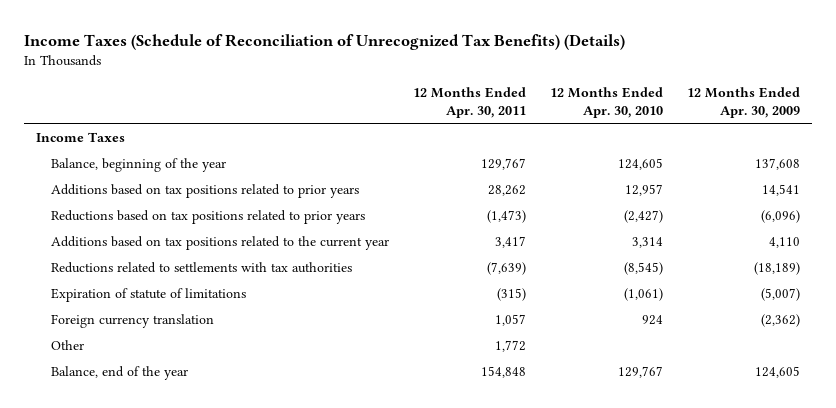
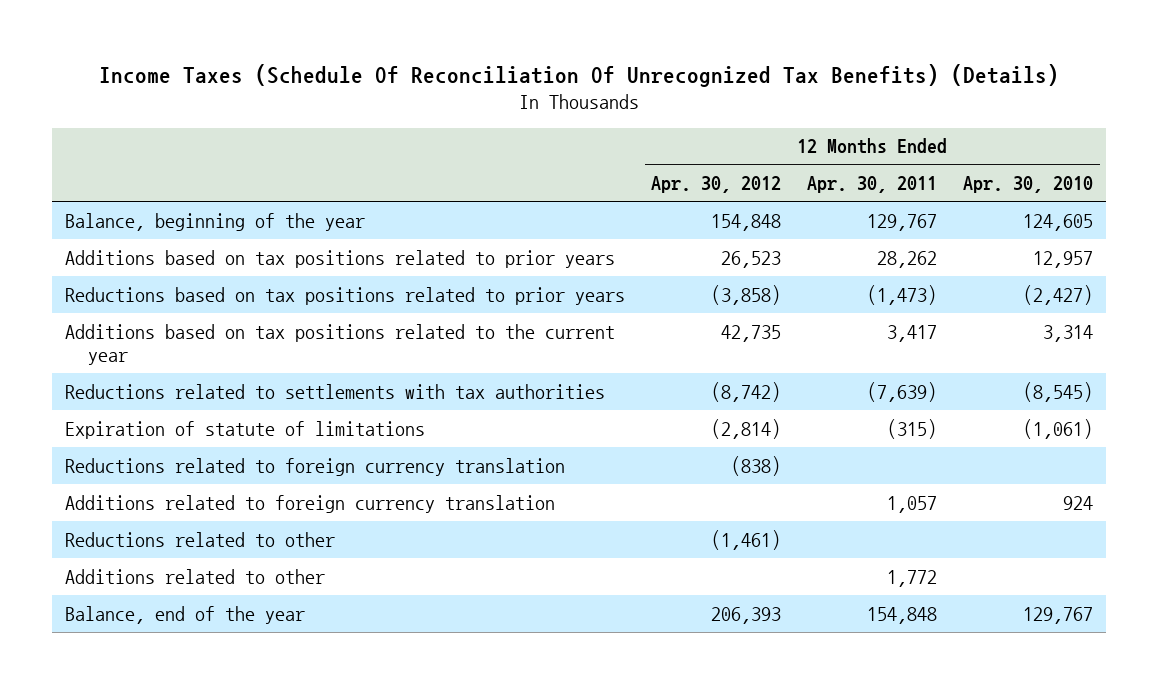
- Income Taxes (Schedule of Reconciliation of Unrecognized Tax Benefits) (Details)
+ Income Taxes (Schedule Of Reconciliation Of Unrecognized Tax Benefits) (Details)
- | 12 Months Ended Apr. 30, 2011 | 12 Months Ended Apr. 30, 2010 | 12 Months Ended Apr. 30, 2009
+ | 12 Months Ended Apr. 30, 2012 | 12 Months Ended Apr. 30, 2011 | 12 Months Ended Apr. 30, 2010
- Income Taxes
- Foreign currency translation | 1,057 | 924 | (2,362)
- Other | 1,772 | |
+ Reductions related to foreign currency translation | (838) | |
+ Additions related to foreign currency translation | | 1,057 | 924
+ Reductions related to other | (1,461) | |
+ Additions related to other | | 1,772 |

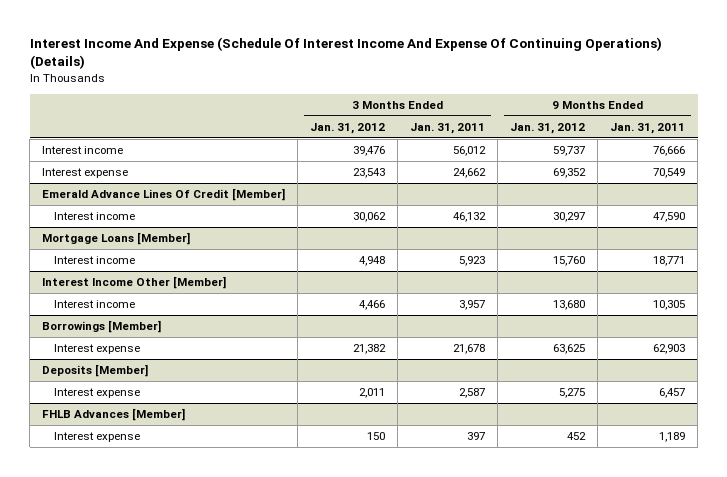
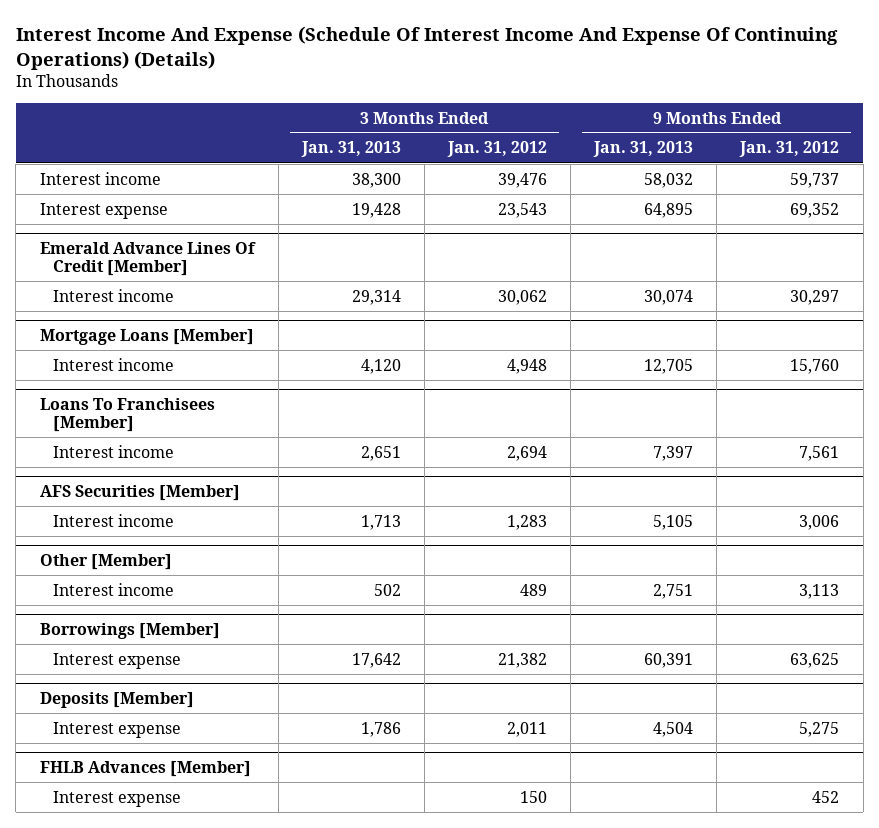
- | 3 Months Ended Jan. 31, 2012 | 3 Months Ended Jan. 31, 2011 | 9 Months Ended Jan. 31, 2012 | 9 Months Ended Jan. 31, 2011
+ | 3 Months Ended Jan. 31, 2013 | 3 Months Ended Jan. 31, 2012 | 9 Months Ended Jan. 31, 2013 | 9 Months Ended Jan. 31, 2012
- Interest Income Other [Member]
- Interest income | 4,466 | 3,957 | 13,680 | 10,305
+ Loans To Franchisees [Member]
+ Interest income | 2,651 | 2,694 | 7,397 | 7,561
+ AFS Securities [Member]
+ Interest income | 1,713 | 1,283 | 5,105 | 3,006
+ Other [Member]
+ Interest income | 502 | 489 | 2,751 | 3,113

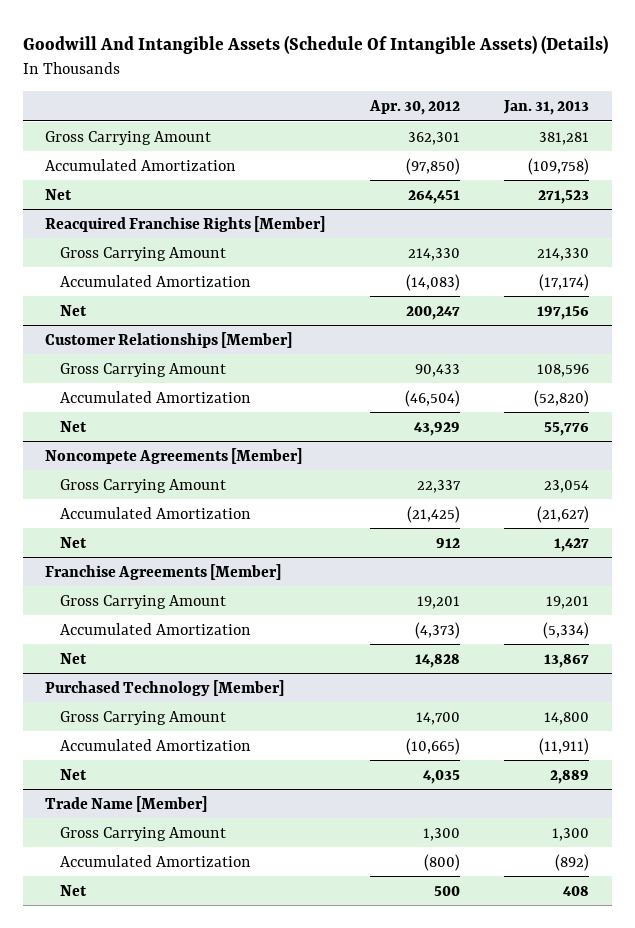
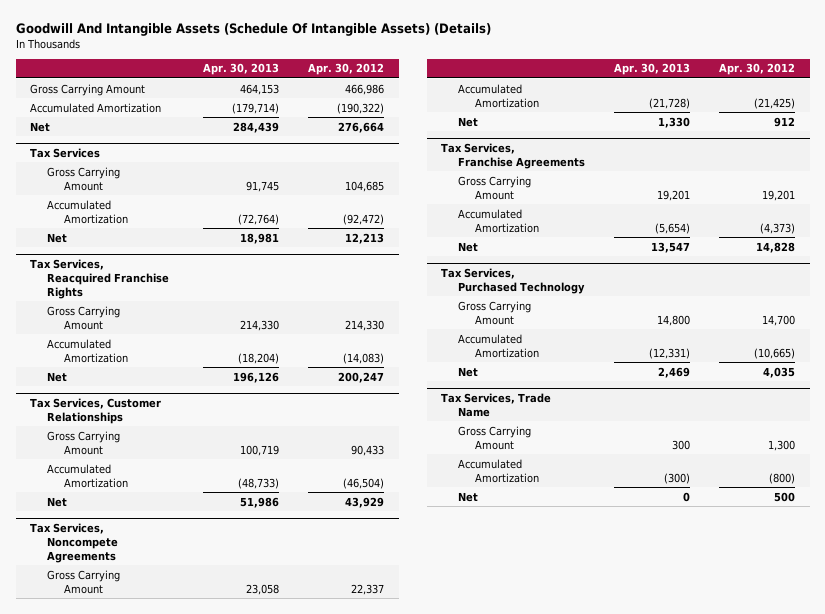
- | Apr. 30, 2012 | Jan. 31, 2013
+ | Apr. 30, 2013 | Apr. 30, 2012
- Gross Carrying Amount | 362,301 | 381,281
- Accumulated Amortization | (97,850) | (109,758)
- Net | 264,451 | 271,523
- Reacquired Franchise Rights [Member]
+ Gross Carrying Amount | 464,153 | 466,986
+ Accumulated Amortization | (179,714) | (190,322)
+ Net | 284,439 | 276,664
+ Tax Services
+ Gross Carrying Amount | 91,745 | 104,685
+ Accumulated Amortization | (72,764) | (92,472)
+ Net | 18,981 | 12,213
+ Tax Services, Reacquired Franchise Rights
- Customer Relationships [Member]
+ Tax Services, Customer Relationships
- Noncompete Agreements [Member]
+ Tax Services, Noncompete Agreements
- Franchise Agreements [Member]
+ Tax Services, Franchise Agreements
- Purchased Technology [Member]
+ Tax Services, Purchased Technology
- Trade Name [Member]
+ Tax Services, Trade Name

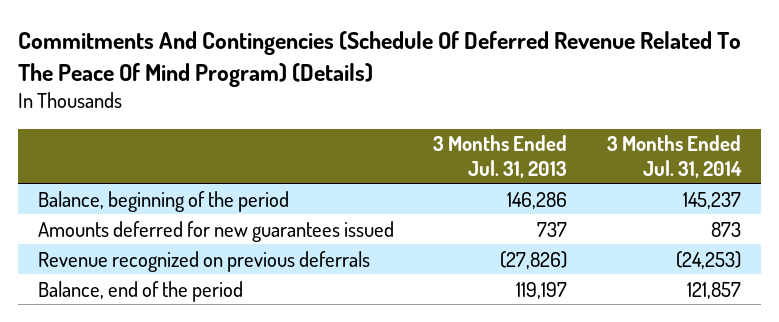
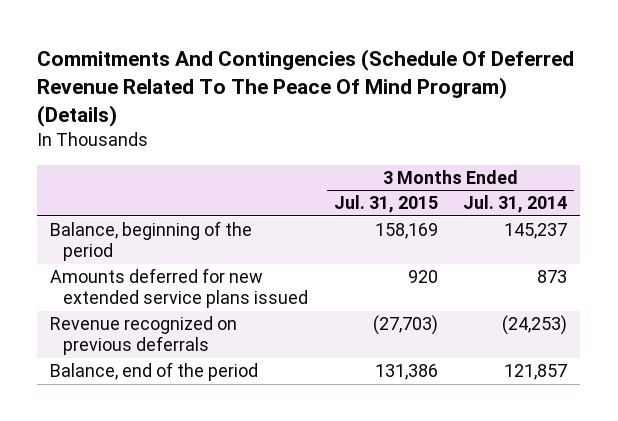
- | 3 Months Ended Jul. 31, 2013 | 3 Months Ended Jul. 31, 2014
+ | 3 Months Ended Jul. 31, 2015 | 3 Months Ended Jul. 31, 2014
- Amounts deferred for new guarantees issued | 737 | 873
+ Amounts deferred for new extended service plans issued | 920 | 873

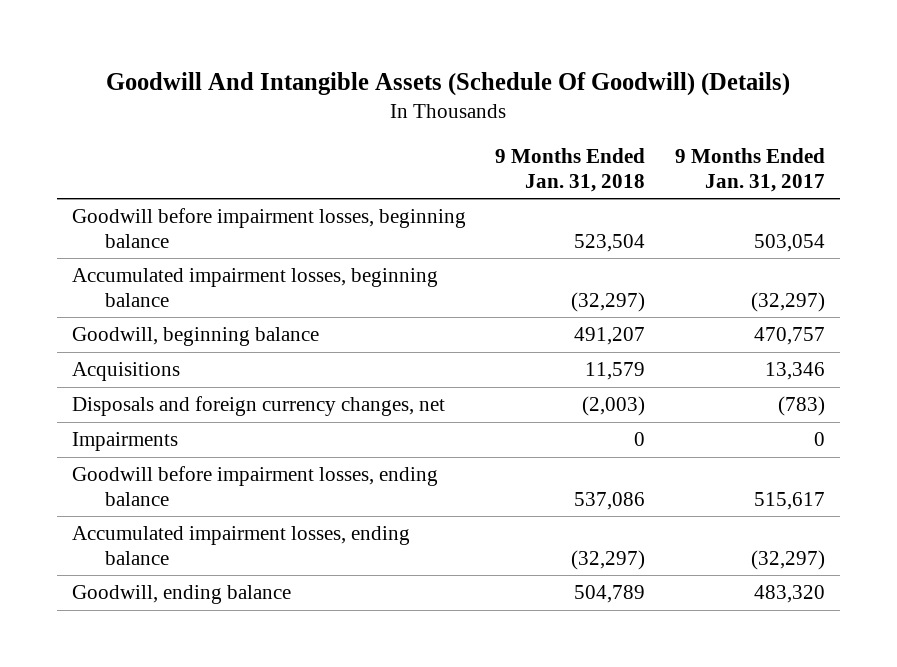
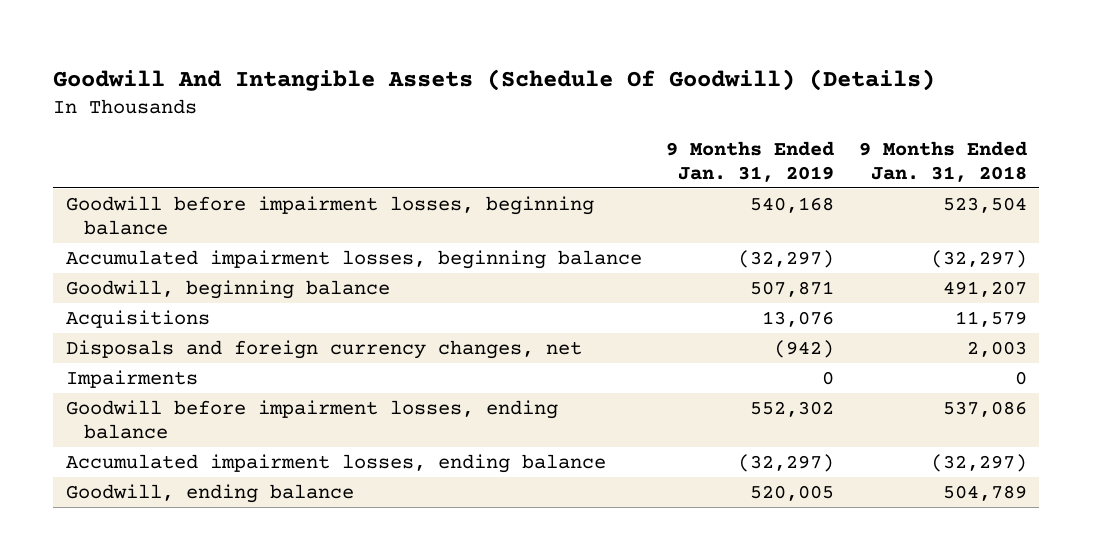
- | 9 Months Ended Jan. 31, 2018 | 9 Months Ended Jan. 31, 2017
+ | 9 Months Ended Jan. 31, 2019 | 9 Months Ended Jan. 31, 2018
- Disposals and foreign currency changes, net | (2,003) | (783)
+ Disposals and foreign currency changes, net | (942) | 2,003

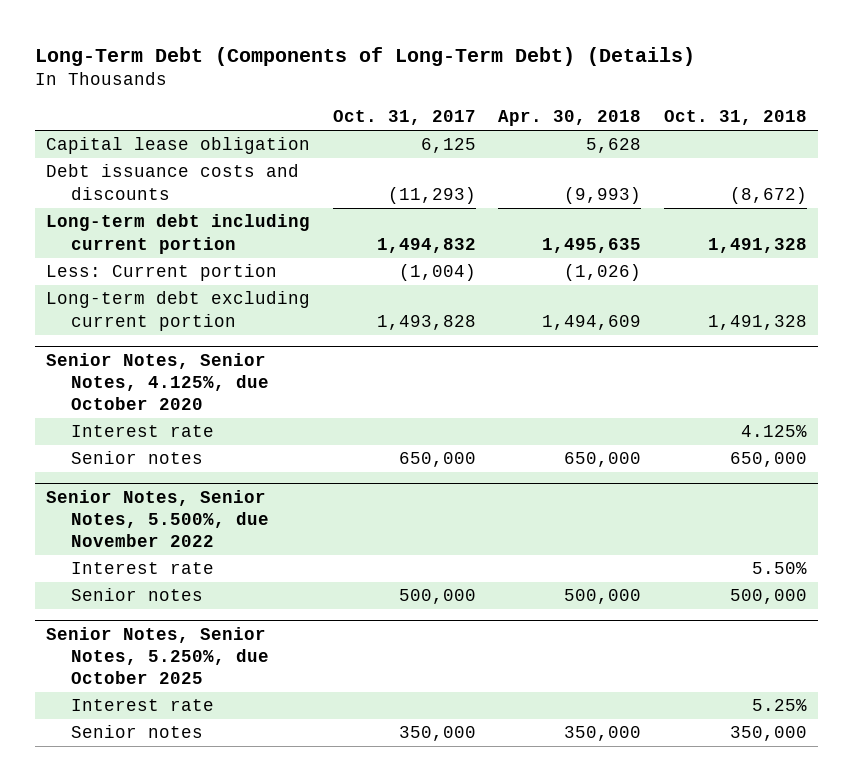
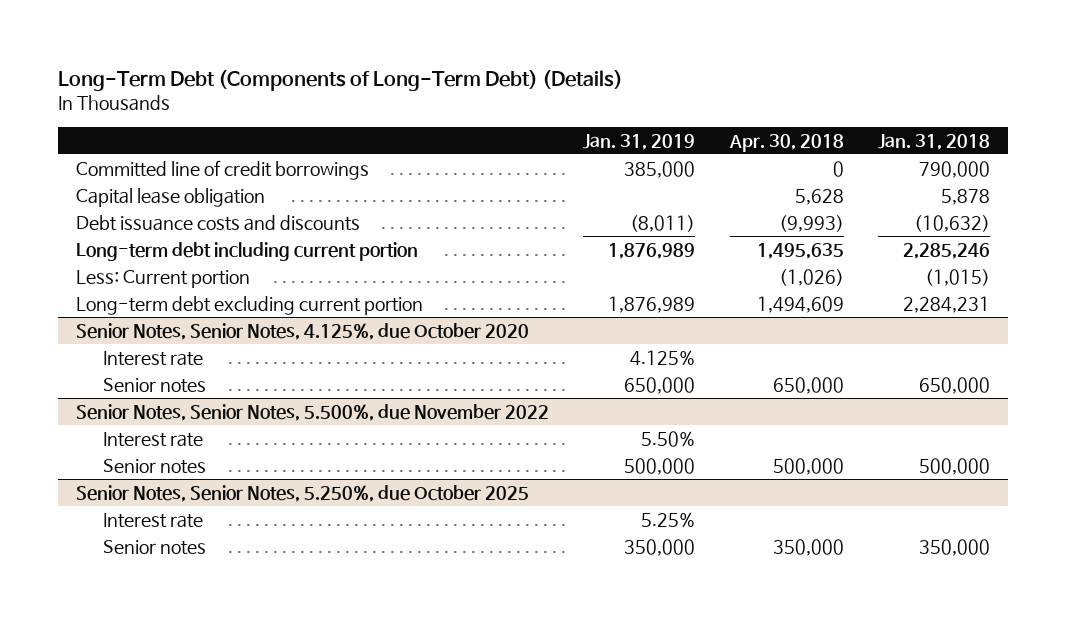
- | Oct. 31, 2017 | Apr. 30, 2018 | Oct. 31, 2018
+ | Jan. 31, 2019 | Apr. 30, 2018 | Jan. 31, 2018
+ Committed line of credit borrowings | 385,000 | 0 | 790,000

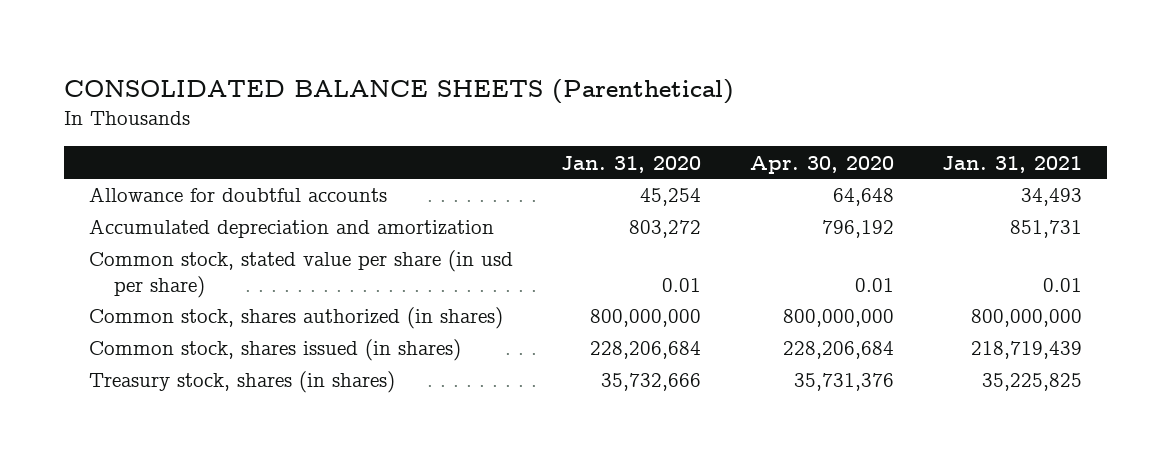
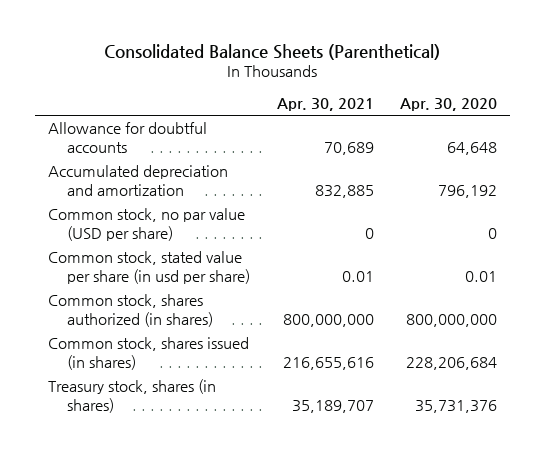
- CONSOLIDATED BALANCE SHEETS (Parenthetical)
+ Consolidated Balance Sheets (Parenthetical)
- | Jan. 31, 2020 | Apr. 30, 2020 | Jan. 31, 2021
+ | Apr. 30, 2021 | Apr. 30, 2020
+ Common stock, no par value (USD per share) | 0 | 0

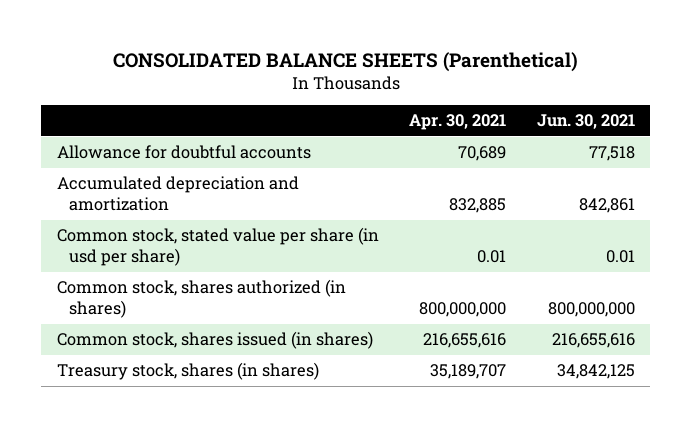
- Consolidated Balance Sheets (Parenthetical)
+ CONSOLIDATED BALANCE SHEETS (Parenthetical)
- | Apr. 30, 2021 | Apr. 30, 2020
+ | Apr. 30, 2021 | Jun. 30, 2021
- Common stock, no par value (USD per share) | 0 | 0

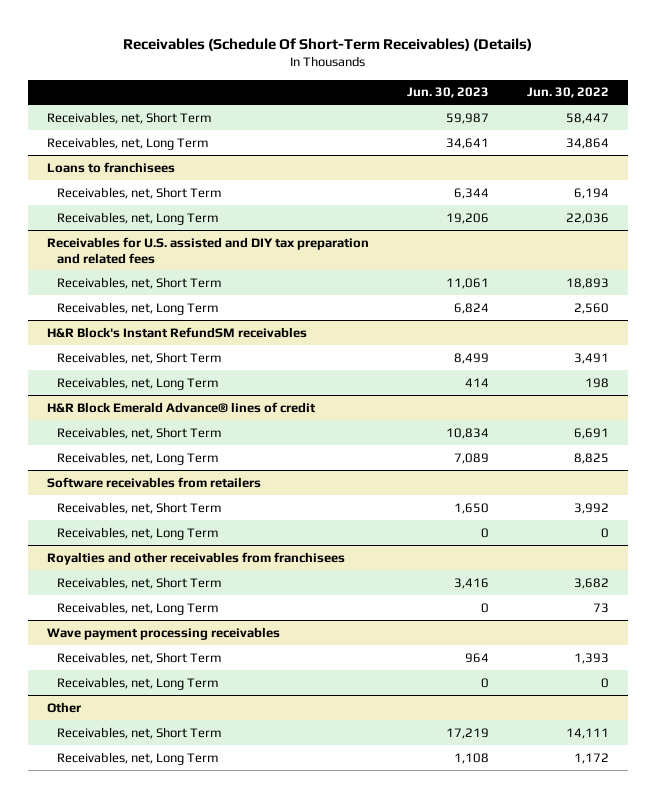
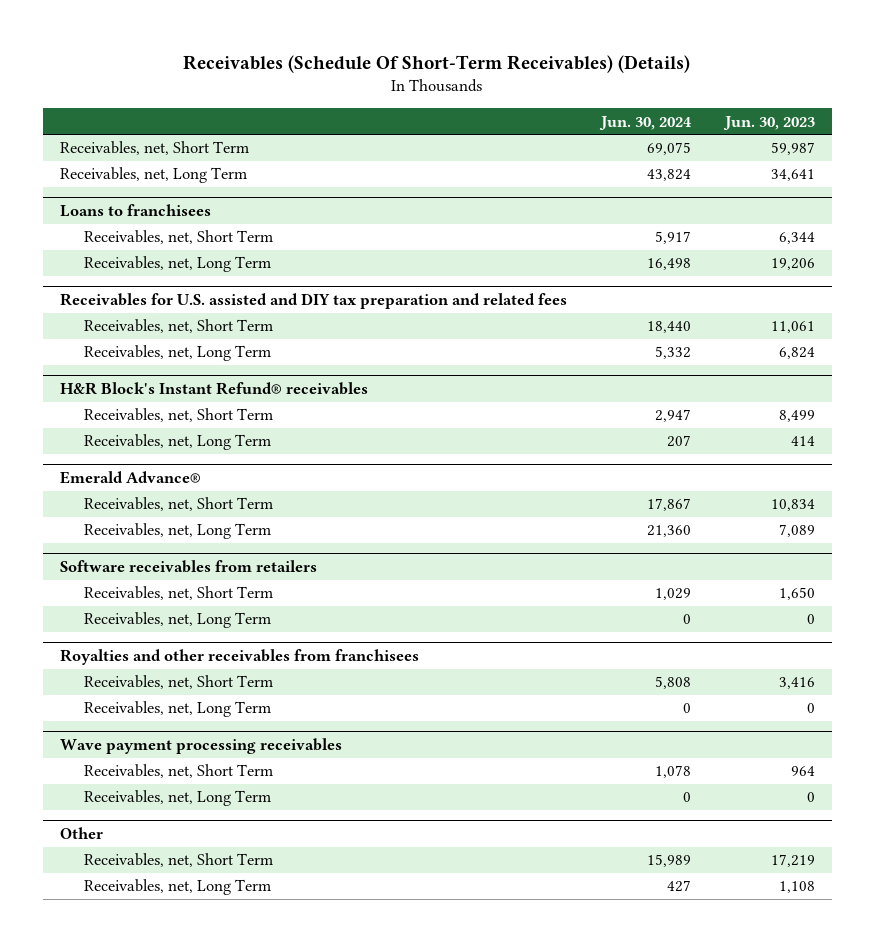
- | Jun. 30, 2023 | Jun. 30, 2022
+ | Jun. 30, 2024 | Jun. 30, 2023
- H&R Block's Instant RefundSM receivables
+ H&R Block's Instant Refund® receivables
- H&R Block Emerald Advance® lines of credit
+ Emerald Advance®

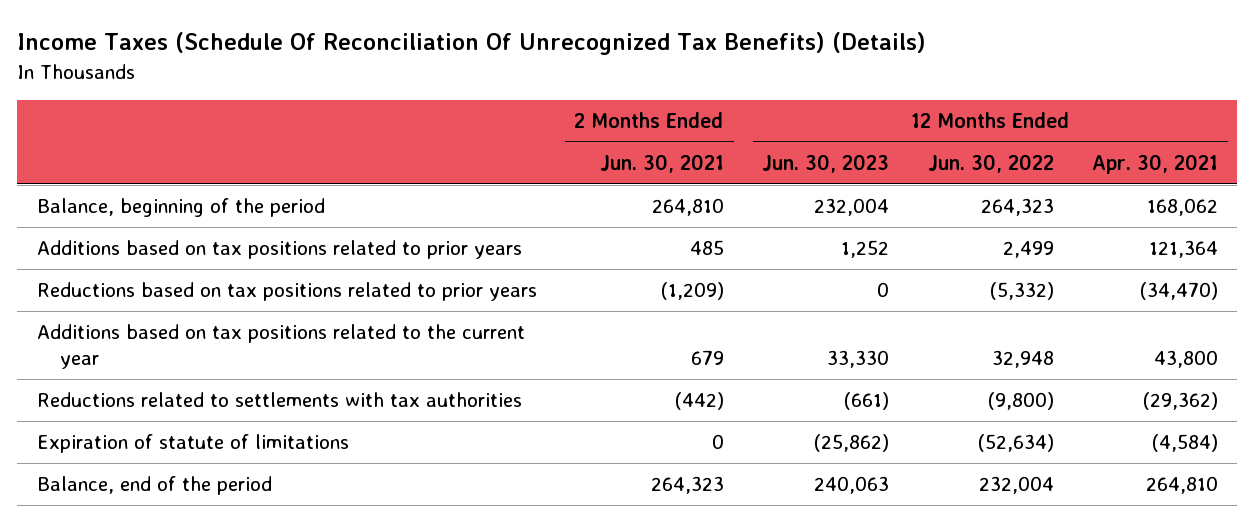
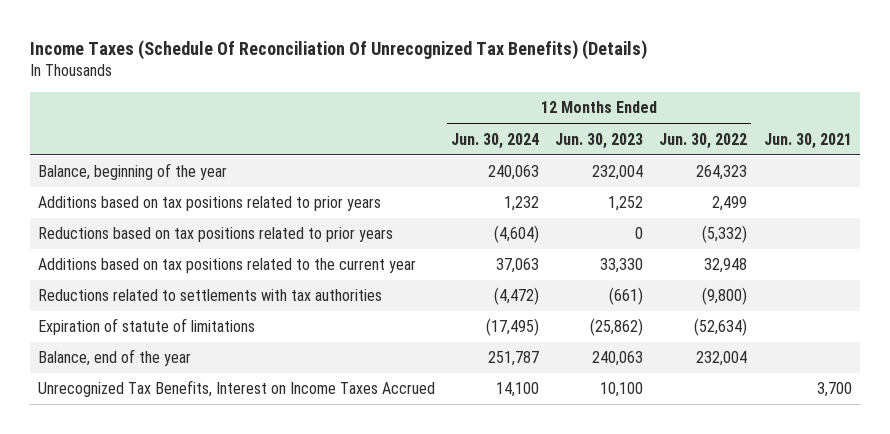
- | 2 Months Ended Jun. 30, 2021 | 12 Months Ended Jun. 30, 2023 | 12 Months Ended Jun. 30, 2022 | 12 Months Ended Apr. 30, 2021
+ | 12 Months Ended Jun. 30, 2024 | 12 Months Ended Jun. 30, 2023 | 12 Months Ended Jun. 30, 2022 | Jun. 30, 2021
- Balance, beginning of the period | 264,810 | 232,004 | 264,323 | 168,062
+ Balance, beginning of the year | 240,063 | 232,004 | 264,323 |
- Balance, end of the period | 264,323 | 240,063 | 232,004 | 264,810
+ Balance, end of the year | 251,787 | 240,063 | 232,004 |
+ Unrecognized Tax Benefits, Interest on Income Taxes Accrued | 14,100 | 10,100 | | 3,700

